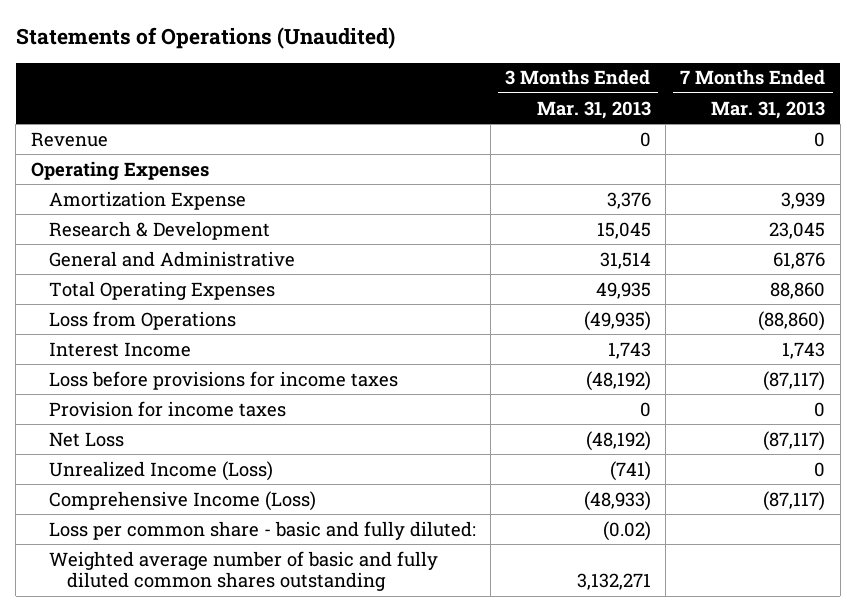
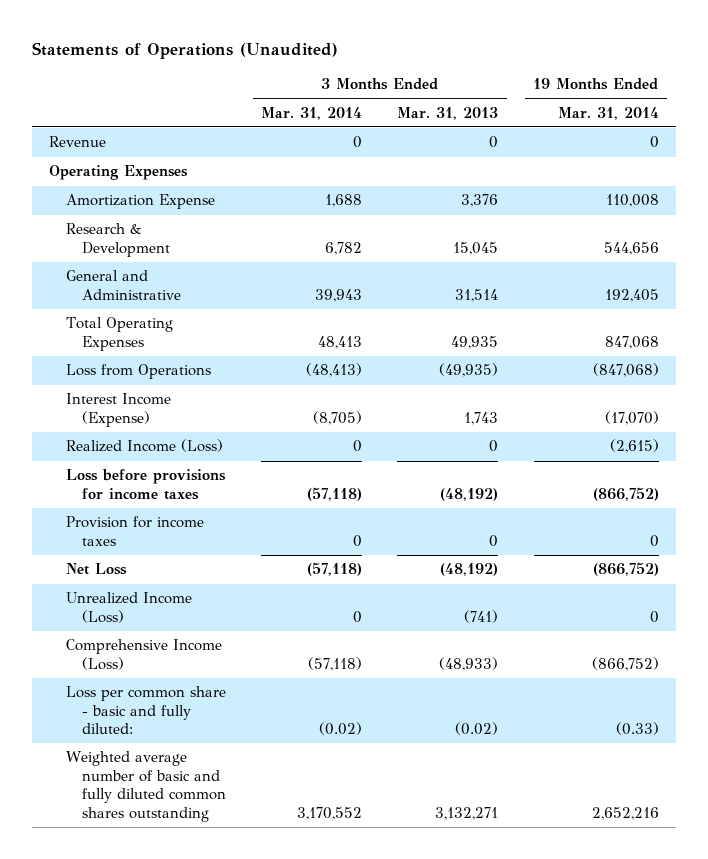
- | 3 Months Ended Mar. 31, 2013 | 7 Months Ended Mar. 31, 2013
+ | 3 Months Ended Mar. 31, 2014 | 3 Months Ended Mar. 31, 2013 | 19 Months Ended Mar. 31, 2014
- Interest Income | 1,743 | 1,743
+ Interest Income (Expense) | (8,705) | 1,743 | (17,070)
+ Realized Income (Loss) | 0 | 0 | (2,615)

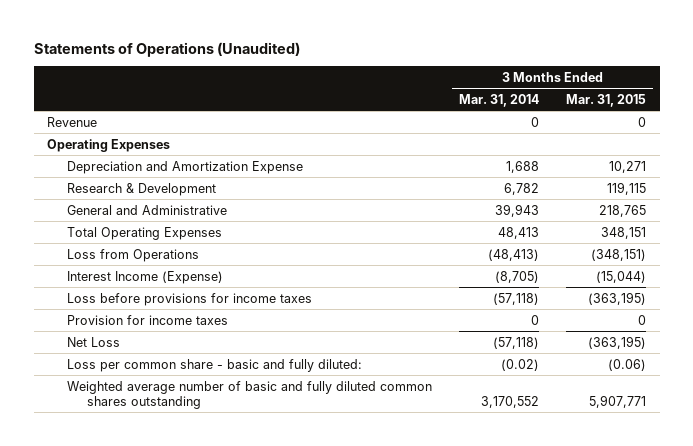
- | 3 Months Ended Mar. 31, 2014 | 3 Months Ended Mar. 31, 2013 | 19 Months Ended Mar. 31, 2014
+ | 3 Months Ended Mar. 31, 2014 | 3 Months Ended Mar. 31, 2015
- Amortization Expense | 1,688 | 3,376 | 110,008
+ Depreciation and Amortization Expense | 1,688 | 10,271
- Realized Income (Loss) | 0 | 0 | (2,615)
- Unrealized Income (Loss) | 0 | (741) | 0
- Comprehensive Income (Loss) | (57,118) | (48,933) | (866,752)

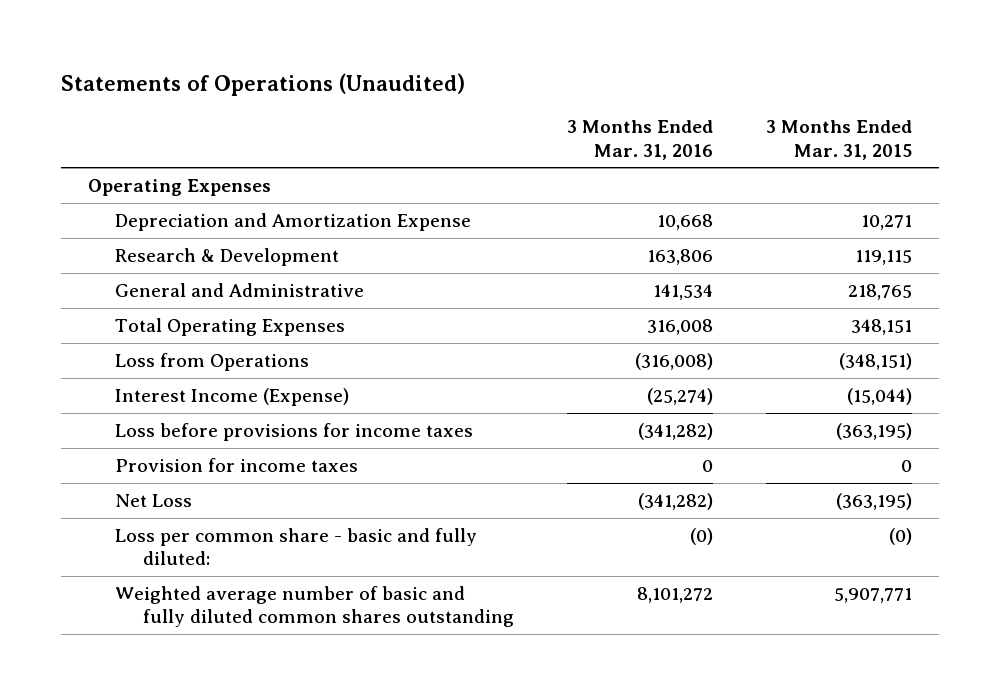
- | 3 Months Ended Mar. 31, 2014 | 3 Months Ended Mar. 31, 2015
+ | 3 Months Ended Mar. 31, 2016 | 3 Months Ended Mar. 31, 2015
- Revenue | 0 | 0
- Loss per common share - basic and fully diluted: | (0.02) | (0.06)
+ Loss per common share - basic and fully diluted: | (0) | (0)

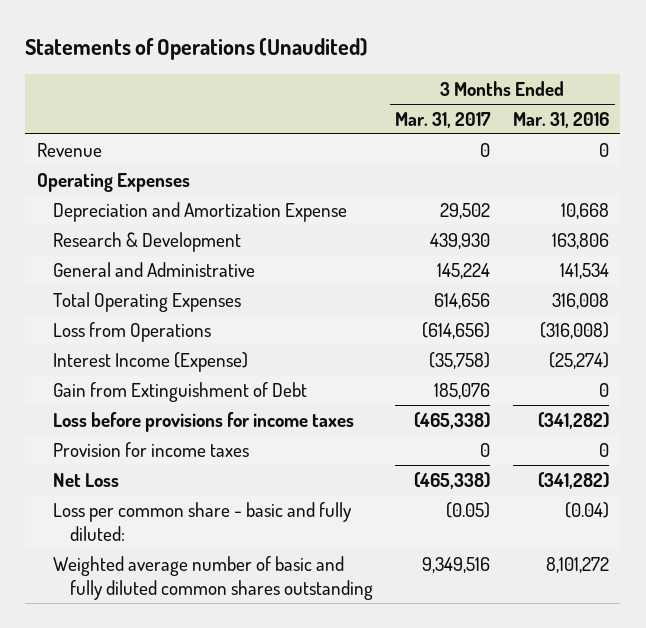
- | 3 Months Ended Mar. 31, 2016 | 3 Months Ended Mar. 31, 2015
+ | 3 Months Ended Mar. 31, 2017 | 3 Months Ended Mar. 31, 2016
+ Revenue | 0 | 0
+ Gain from Extinguishment of Debt | 185,076 | 0
- Loss per common share - basic and fully diluted: | (0) | (0)
+ Loss per common share - basic and fully diluted: | (0.05) | (0.04)

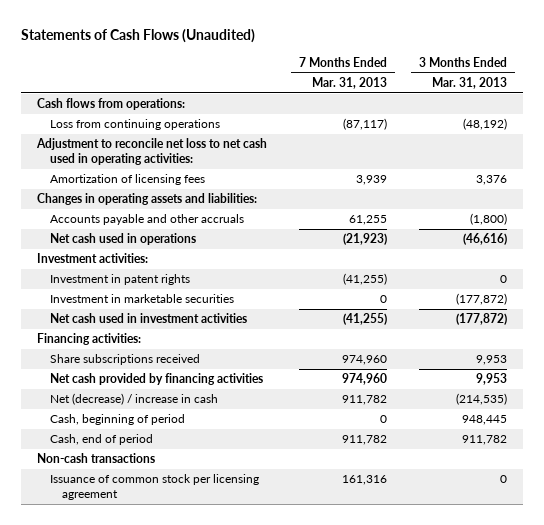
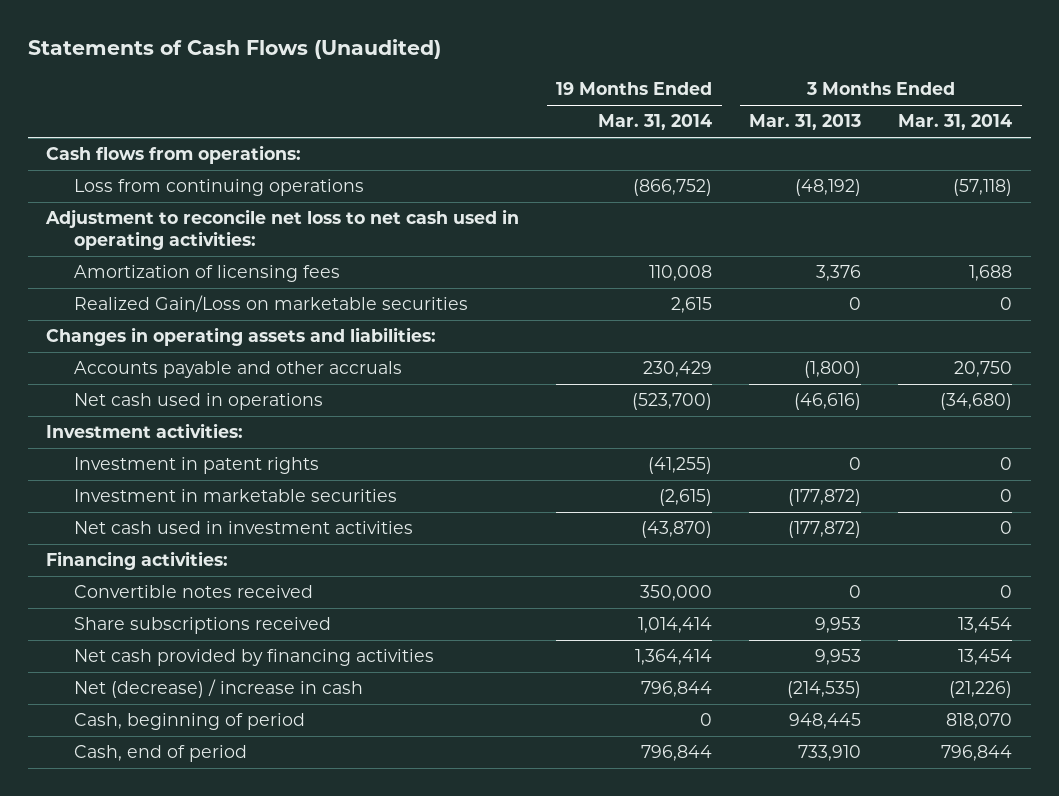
- | 7 Months Ended Mar. 31, 2013 | 3 Months Ended Mar. 31, 2013
+ | 19 Months Ended Mar. 31, 2014 | 3 Months Ended Mar. 31, 2013 | 3 Months Ended Mar. 31, 2014
+ Realized Gain/Loss on marketable securities | 2,615 | 0 | 0
+ Convertible notes received | 350,000 | 0 | 0
- Cash, end of period | 911,782 | 911,782
- Non-cash transactions
- Issuance of common stock per licensing agreement | 161,316 | 0
+ Cash, end of period | 796,844 | 733,910 | 796,844

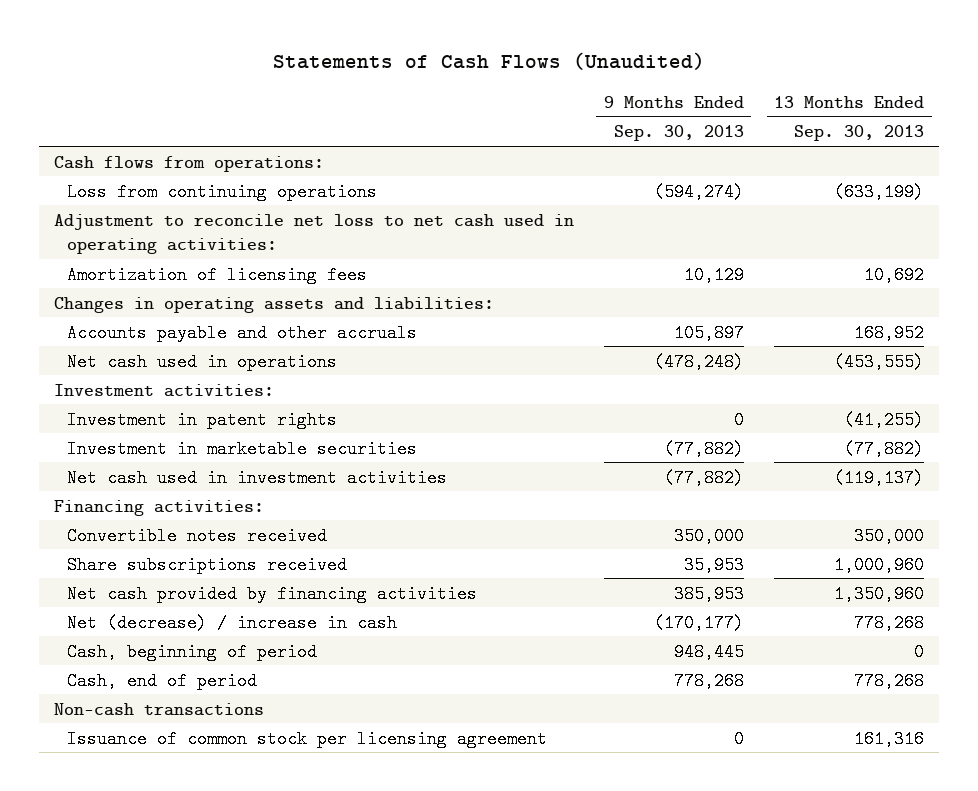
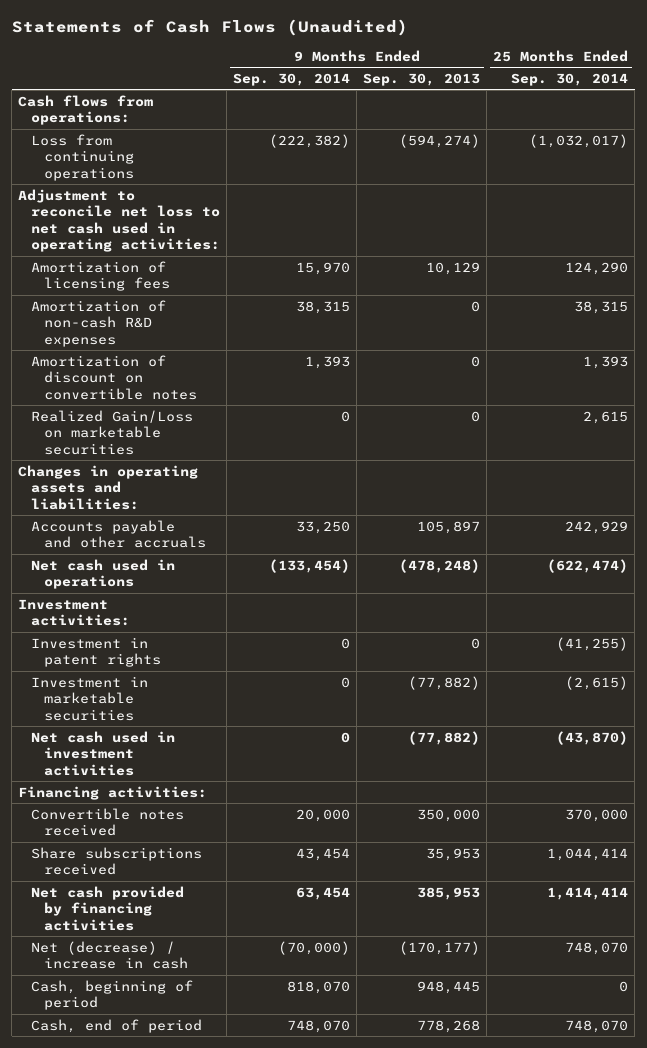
- | 9 Months Ended Sep. 30, 2013 | 13 Months Ended Sep. 30, 2013
+ | 9 Months Ended Sep. 30, 2014 | 9 Months Ended Sep. 30, 2013 | 25 Months Ended Sep. 30, 2014
+ Amortization of non-cash R&D expenses | 38,315 | 0 | 38,315
+ Amortization of discount on convertible notes | 1,393 | 0 | 1,393
+ Realized Gain/Loss on marketable securities | 0 | 0 | 2,615
- Non-cash transactions
- Issuance of common stock per licensing agreement | 0 | 161,316

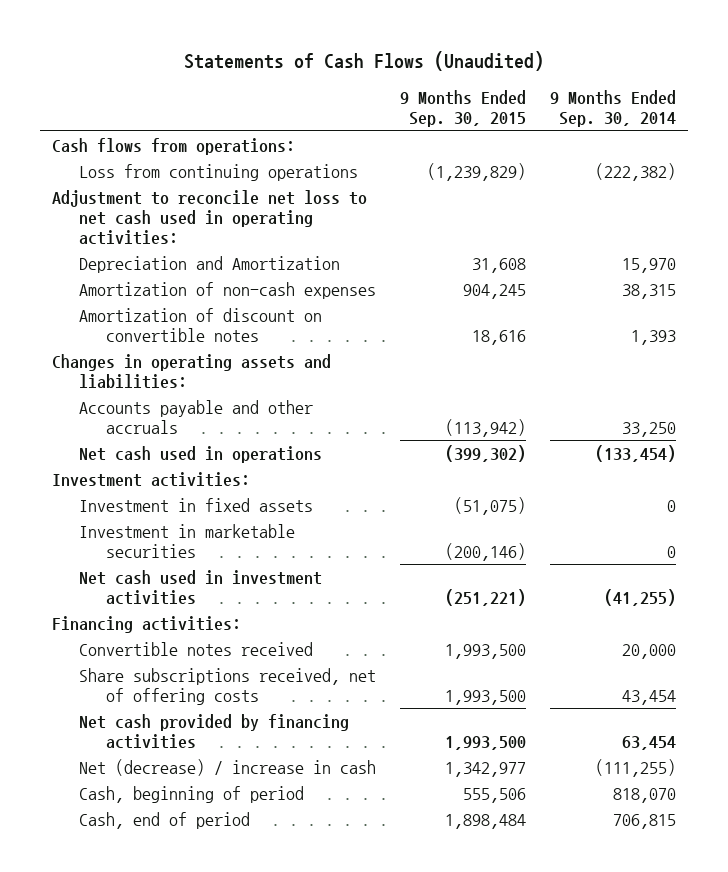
- | 9 Months Ended Sep. 30, 2014 | 9 Months Ended Sep. 30, 2013 | 25 Months Ended Sep. 30, 2014
+ | 9 Months Ended Sep. 30, 2015 | 9 Months Ended Sep. 30, 2014
- Amortization of licensing fees | 15,970 | 10,129 | 124,290
- Amortization of non-cash R&D expenses | 38,315 | 0 | 38,315
+ Depreciation and Amortization | 31,608 | 15,970
+ Amortization of non-cash expenses | 904,245 | 38,315
- Realized Gain/Loss on marketable securities | 0 | 0 | 2,615
- Investment in patent rights | 0 | 0 | (41,255)
+ Investment in fixed assets | (51,075) | 0
- Net cash used in investment activities | 0 | (77,882) | (43,870)
+ Net cash used in investment activities | (251,221) | (41,255)
- Share subscriptions received | 43,454 | 35,953 | 1,044,414
+ Share subscriptions received, net of offering costs | 1,993,500 | 43,454
- Net (decrease) / increase in cash | (70,000) | (170,177) | 748,070
+ Net (decrease) / increase in cash | 1,342,977 | (111,255)
- Cash, end of period | 748,070 | 778,268 | 748,070
+ Cash, end of period | 1,898,484 | 706,815

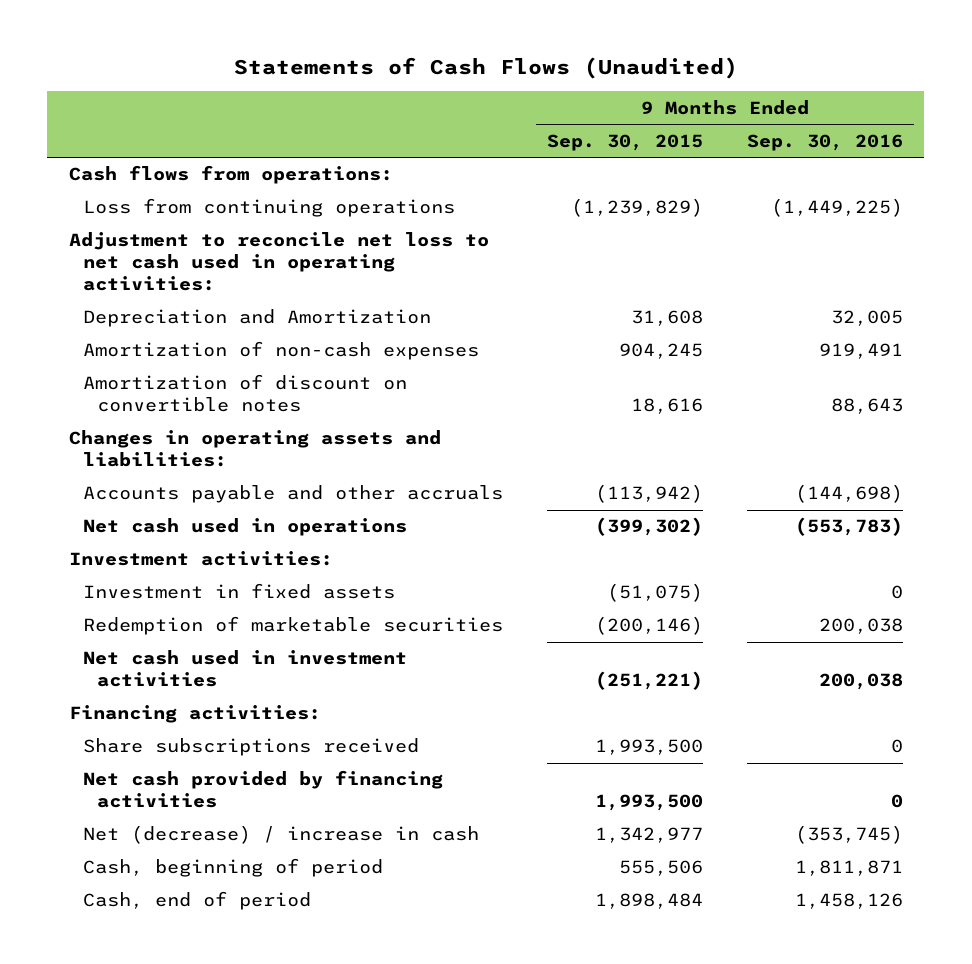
- | 9 Months Ended Sep. 30, 2015 | 9 Months Ended Sep. 30, 2014
+ | 9 Months Ended Sep. 30, 2015 | 9 Months Ended Sep. 30, 2016
- Investment in marketable securities | (200,146) | 0
+ Redemption of marketable securities | (200,146) | 200,038
- Convertible notes received | 1,993,500 | 20,000
- Share subscriptions received, net of offering costs | 1,993,500 | 43,454
+ Share subscriptions received | 1,993,500 | 0

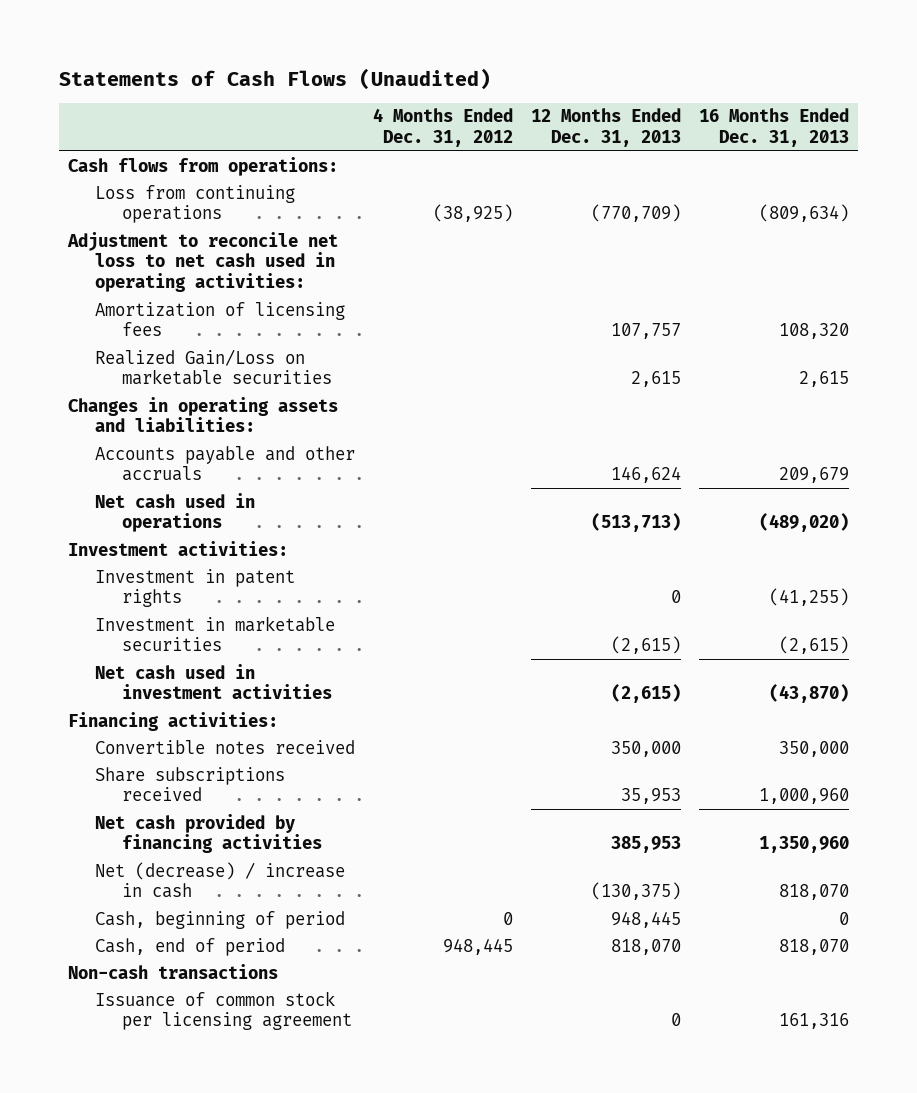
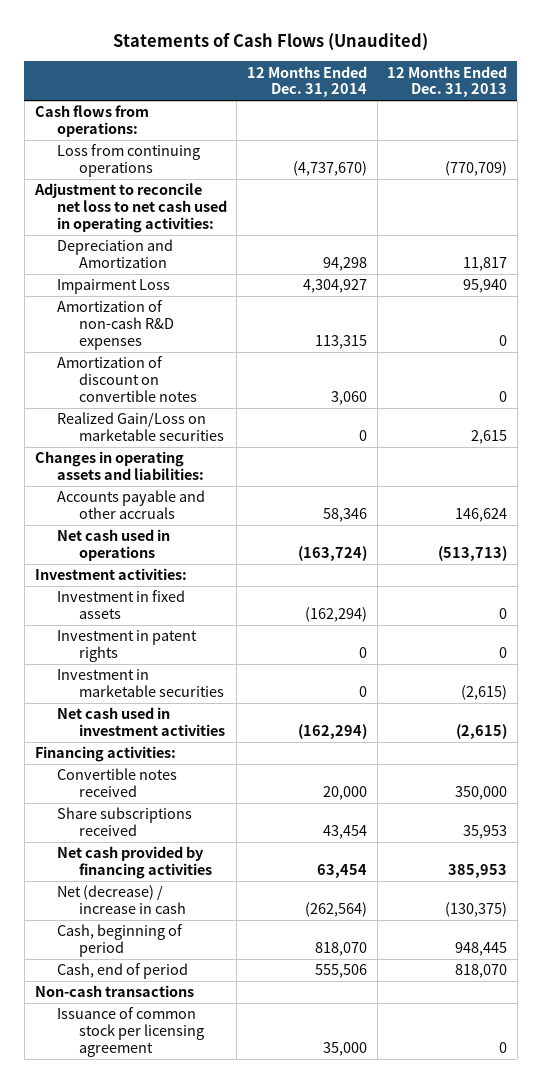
- | 4 Months Ended Dec. 31, 2012 | 12 Months Ended Dec. 31, 2013 | 16 Months Ended Dec. 31, 2013
+ | 12 Months Ended Dec. 31, 2014 | 12 Months Ended Dec. 31, 2013
- Amortization of licensing fees | | 107,757 | 108,320
+ Depreciation and Amortization | 94,298 | 11,817
+ Impairment Loss | 4,304,927 | 95,940
+ Amortization of non-cash R&D expenses | 113,315 | 0
+ Amortization of discount on convertible notes | 3,060 | 0
+ Investment in fixed assets | (162,294) | 0

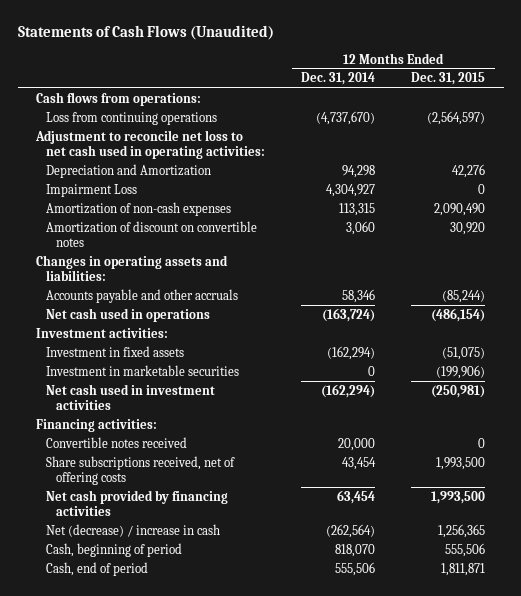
- | 12 Months Ended Dec. 31, 2014 | 12 Months Ended Dec. 31, 2013
+ | 12 Months Ended Dec. 31, 2014 | 12 Months Ended Dec. 31, 2015
- Amortization of non-cash R&D expenses | 113,315 | 0
+ Amortization of non-cash expenses | 113,315 | 2,090,490
- Realized Gain/Loss on marketable securities | 0 | 2,615
- Investment in patent rights | 0 | 0
- Share subscriptions received | 43,454 | 35,953
+ Share subscriptions received, net of offering costs | 43,454 | 1,993,500
- Non-cash transactions
- Issuance of common stock per licensing agreement | 35,000 | 0

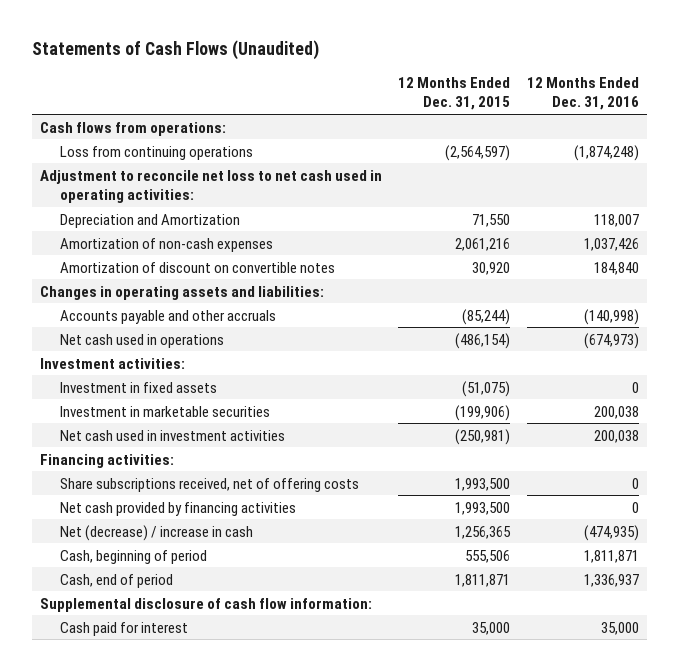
- | 12 Months Ended Dec. 31, 2014 | 12 Months Ended Dec. 31, 2015
+ | 12 Months Ended Dec. 31, 2015 | 12 Months Ended Dec. 31, 2016
- Depreciation and Amortization | 94,298 | 42,276
- Impairment Loss | 4,304,927 | 0
- Amortization of non-cash expenses | 113,315 | 2,090,490
+ Depreciation and Amortization | 71,550 | 118,007
+ Amortization of non-cash expenses | 2,061,216 | 1,037,426
- Convertible notes received | 20,000 | 0
+ Supplemental disclosure of cash flow information:
+ Cash paid for interest | 35,000 | 35,000

